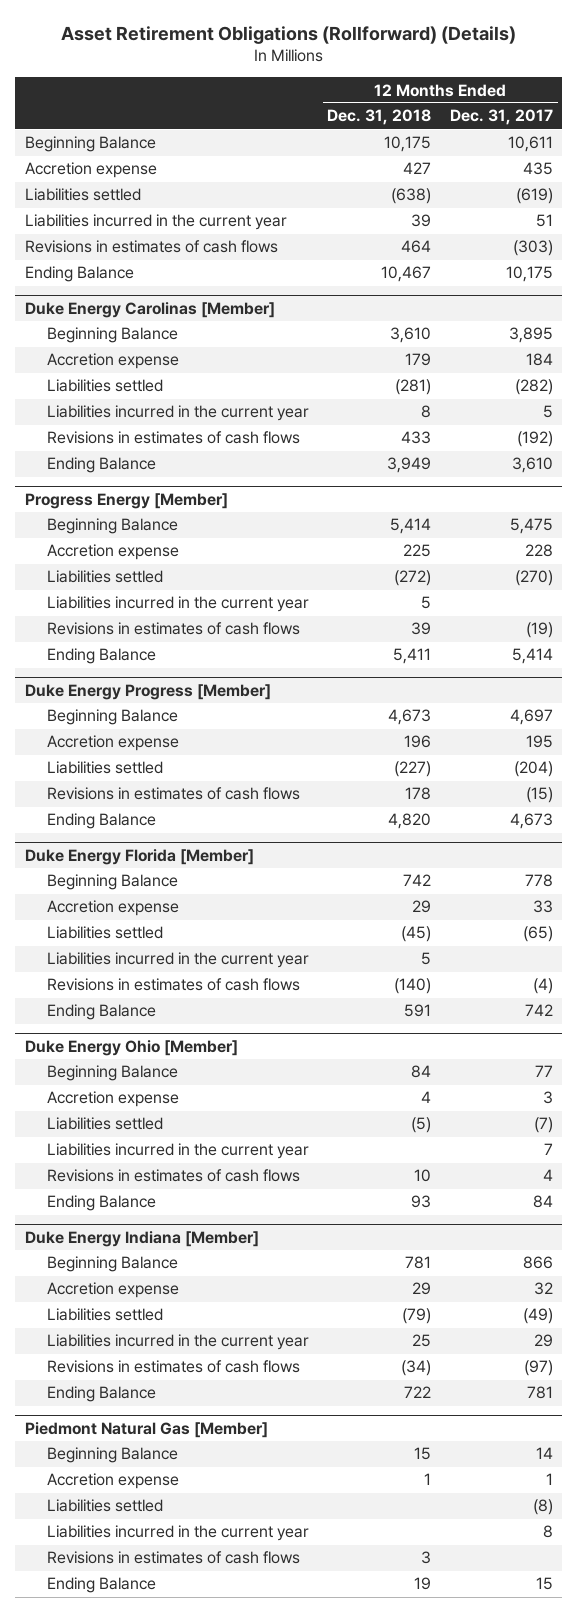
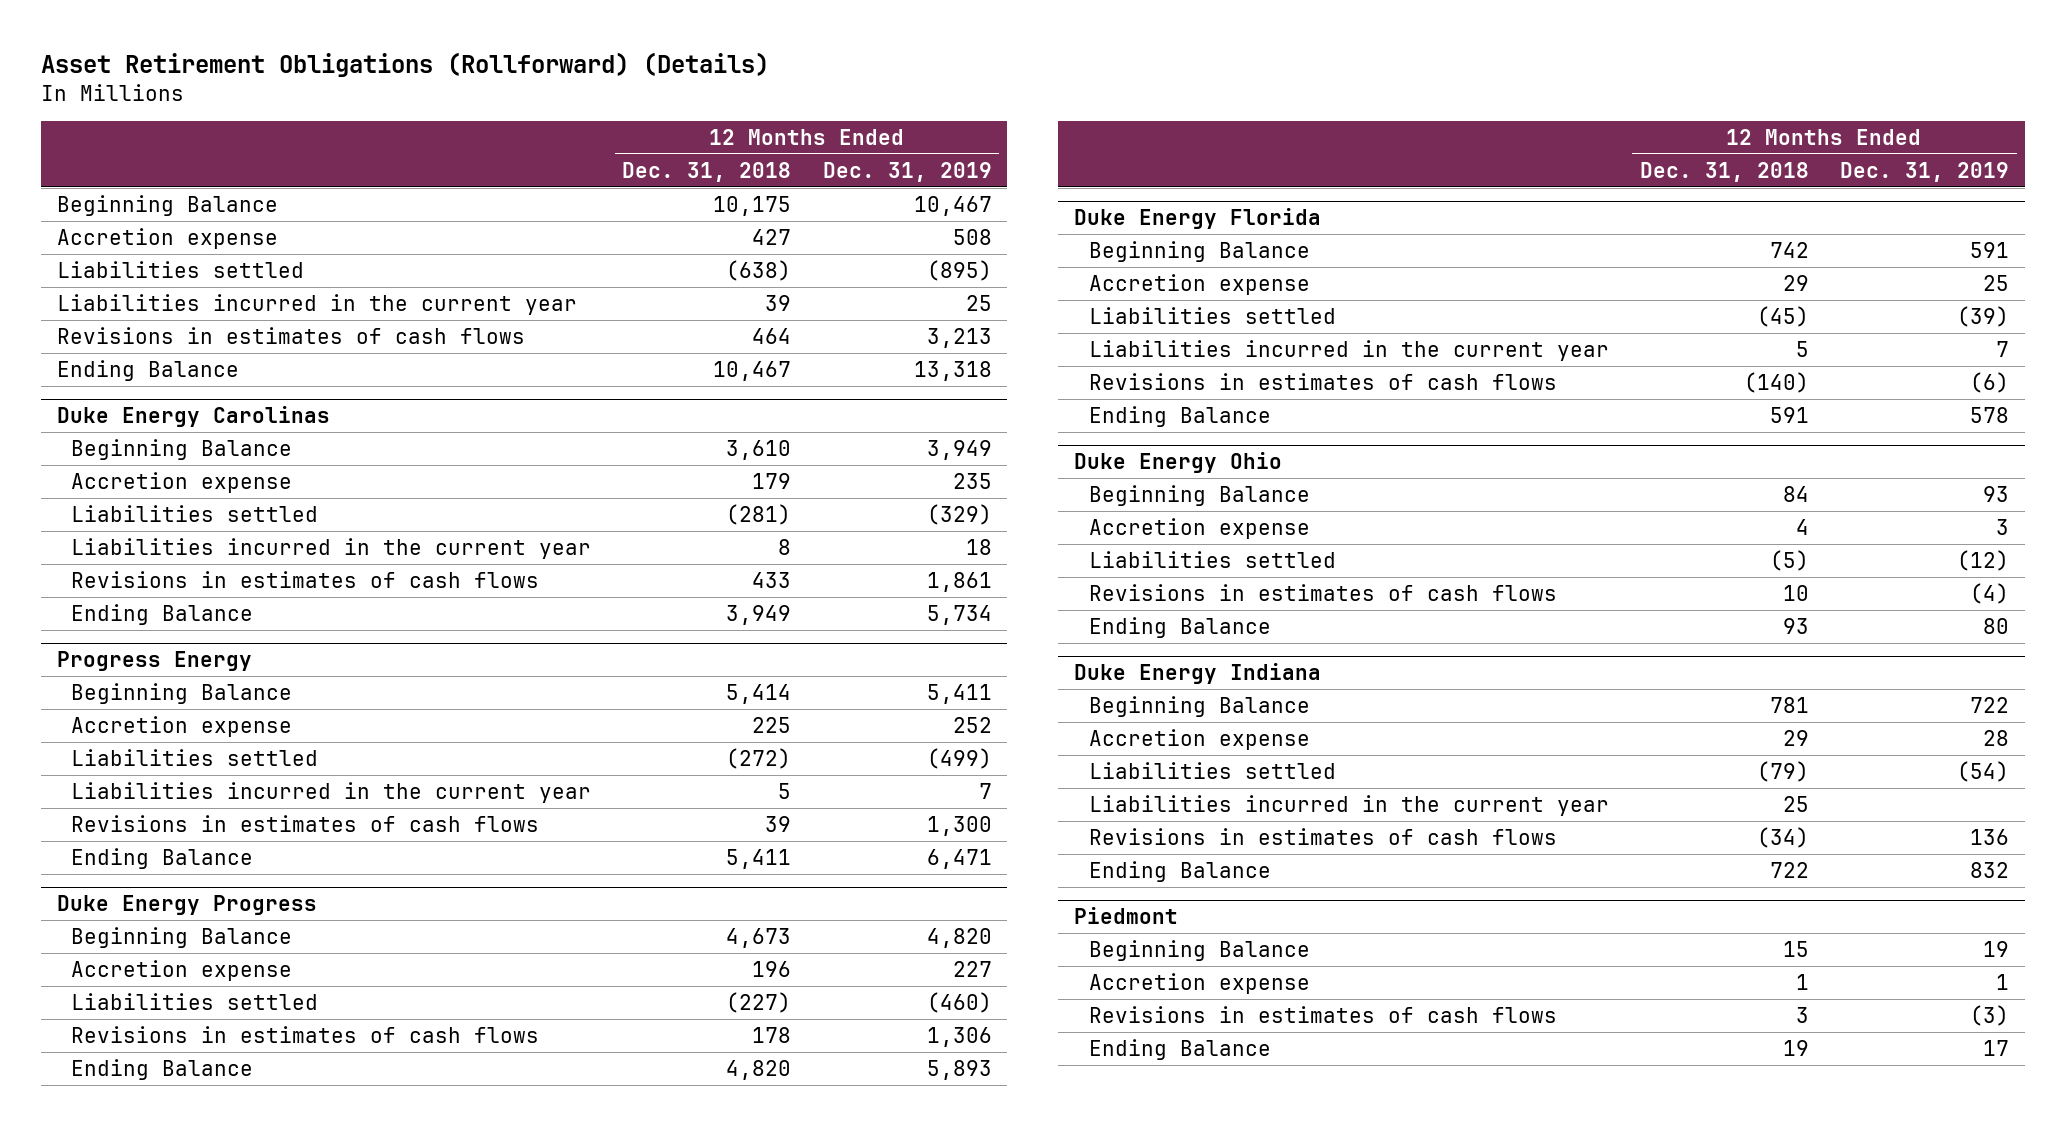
- | 12 Months Ended Dec. 31, 2018 | 12 Months Ended Dec. 31, 2017
+ | 12 Months Ended Dec. 31, 2018 | 12 Months Ended Dec. 31, 2019
- Duke Energy Carolinas [Member]
+ Duke Energy Carolinas
- Progress Energy [Member]
+ Progress Energy
- Duke Energy Progress [Member]
+ Duke Energy Progress
- Duke Energy Florida [Member]
+ Duke Energy Florida
- Duke Energy Ohio [Member]
+ Duke Energy Ohio
- Liabilities incurred in the current year | | 7
- Duke Energy Indiana [Member]
+ Duke Energy Indiana
- Piedmont Natural Gas [Member]
+ Piedmont
- Liabilities settled | | (8)
- Liabilities incurred in the current year | | 8

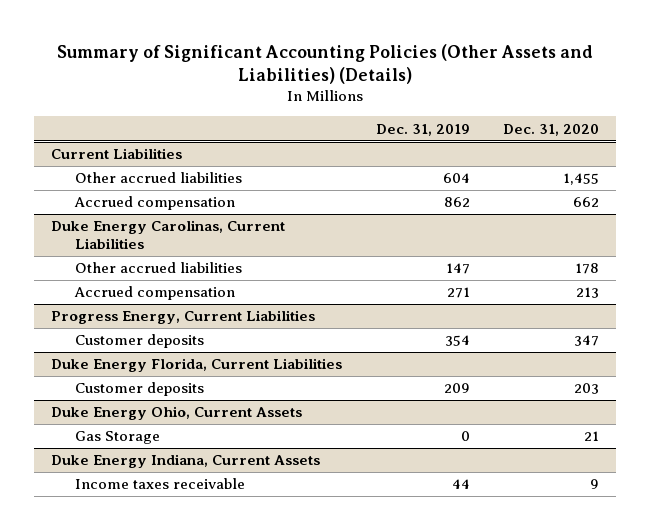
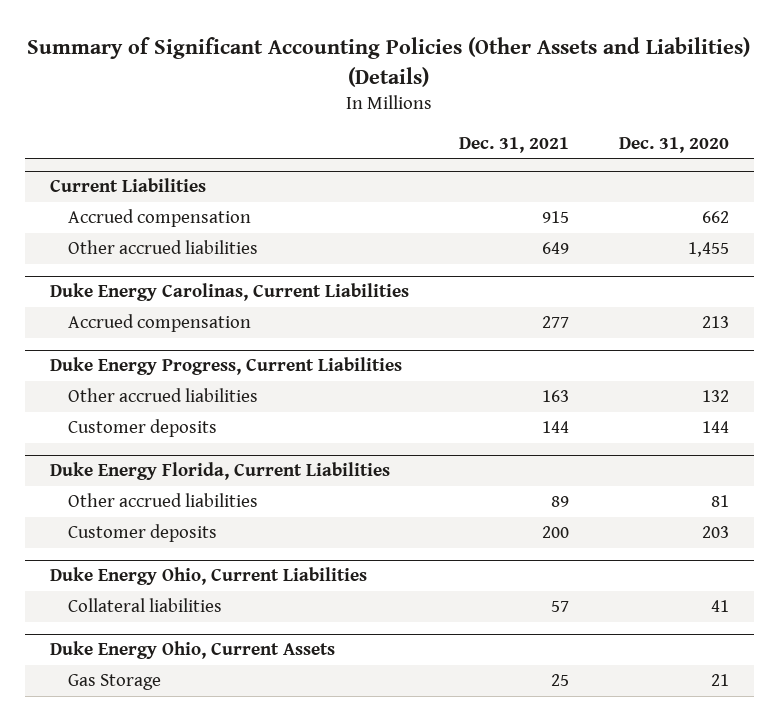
- | Dec. 31, 2019 | Dec. 31, 2020
+ | Dec. 31, 2021 | Dec. 31, 2020
@ Current Liabilities
moved down: Other accrued liabilities | 649 | 1,455
@ Duke Energy Carolinas, Current Liabilities
- Other accrued liabilities | 147 | 178
- Progress Energy, Current Liabilities
- Customer deposits | 354 | 347
+ Duke Energy Progress, Current Liabilities
+ Other accrued liabilities | 163 | 132
+ Customer deposits | 144 | 144
@ Duke Energy Florida, Current Liabilities
+ Other accrued liabilities | 89 | 81
+ Duke Energy Ohio, Current Liabilities
+ Collateral liabilities | 57 | 41
- Duke Energy Indiana, Current Assets
- Income taxes receivable | 44 | 9

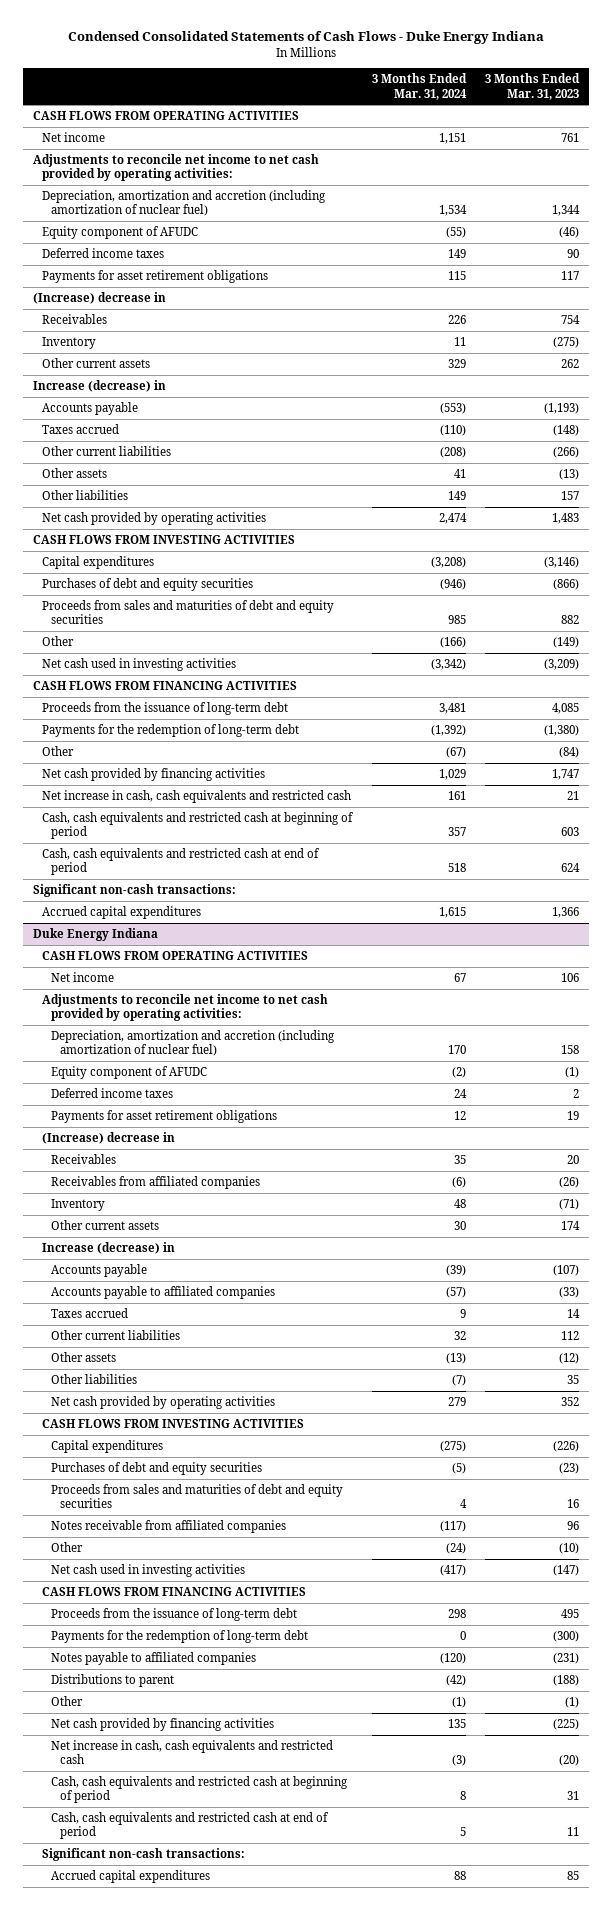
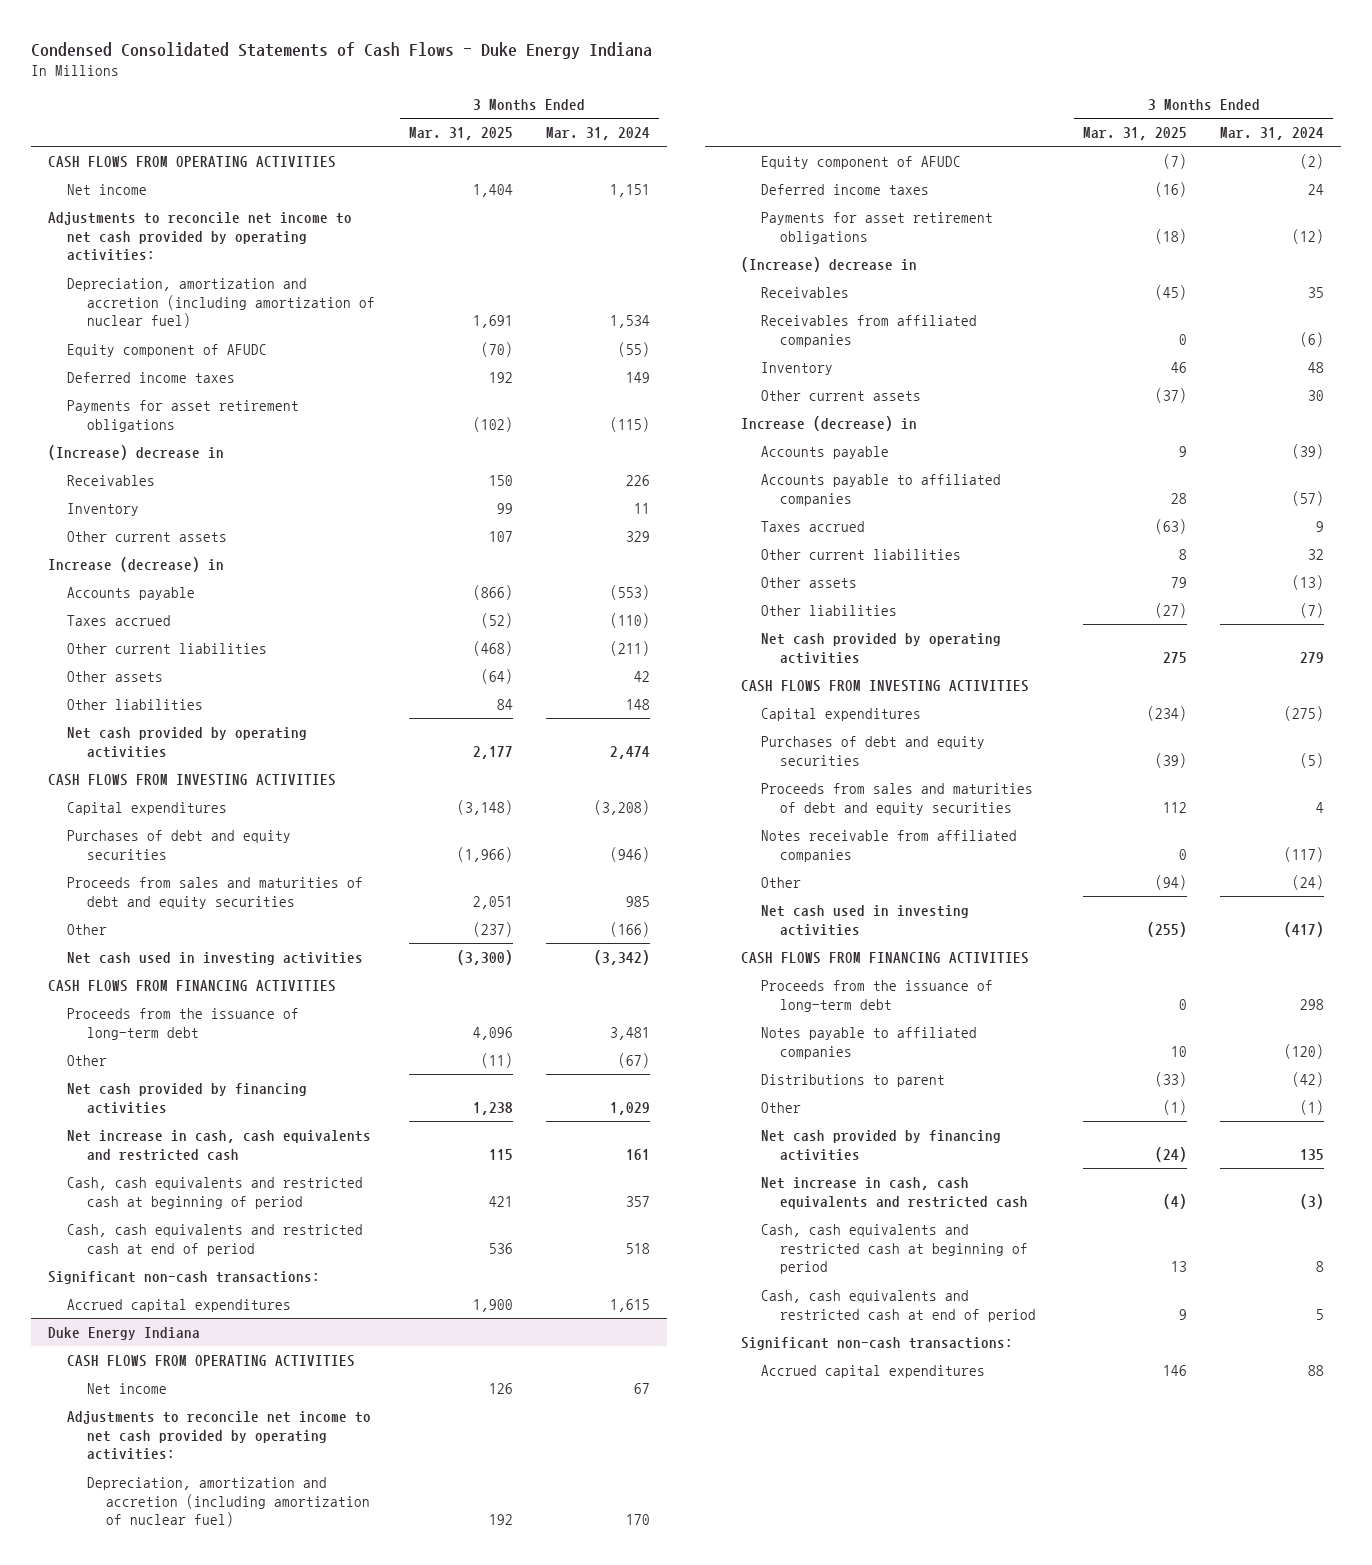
- | 3 Months Ended Mar. 31, 2024 | 3 Months Ended Mar. 31, 2023
+ | 3 Months Ended Mar. 31, 2025 | 3 Months Ended Mar. 31, 2024
- Payments for asset retirement obligations | 115 | 117
+ Payments for asset retirement obligations | (102) | (115)
- Other current liabilities | (208) | (266)
- Other assets | 41 | (13)
- Other liabilities | 149 | 157
+ Other current liabilities | (468) | (211)
+ Other assets | (64) | 42
+ Other liabilities | 84 | 148
- Payments for the redemption of long-term debt | (1,392) | (1,380)
@ Duke Energy Indiana
- Payments for asset retirement obligations | 12 | 19
+ Payments for asset retirement obligations | (18) | (12)
- Payments for the redemption of long-term debt | 0 | (300)

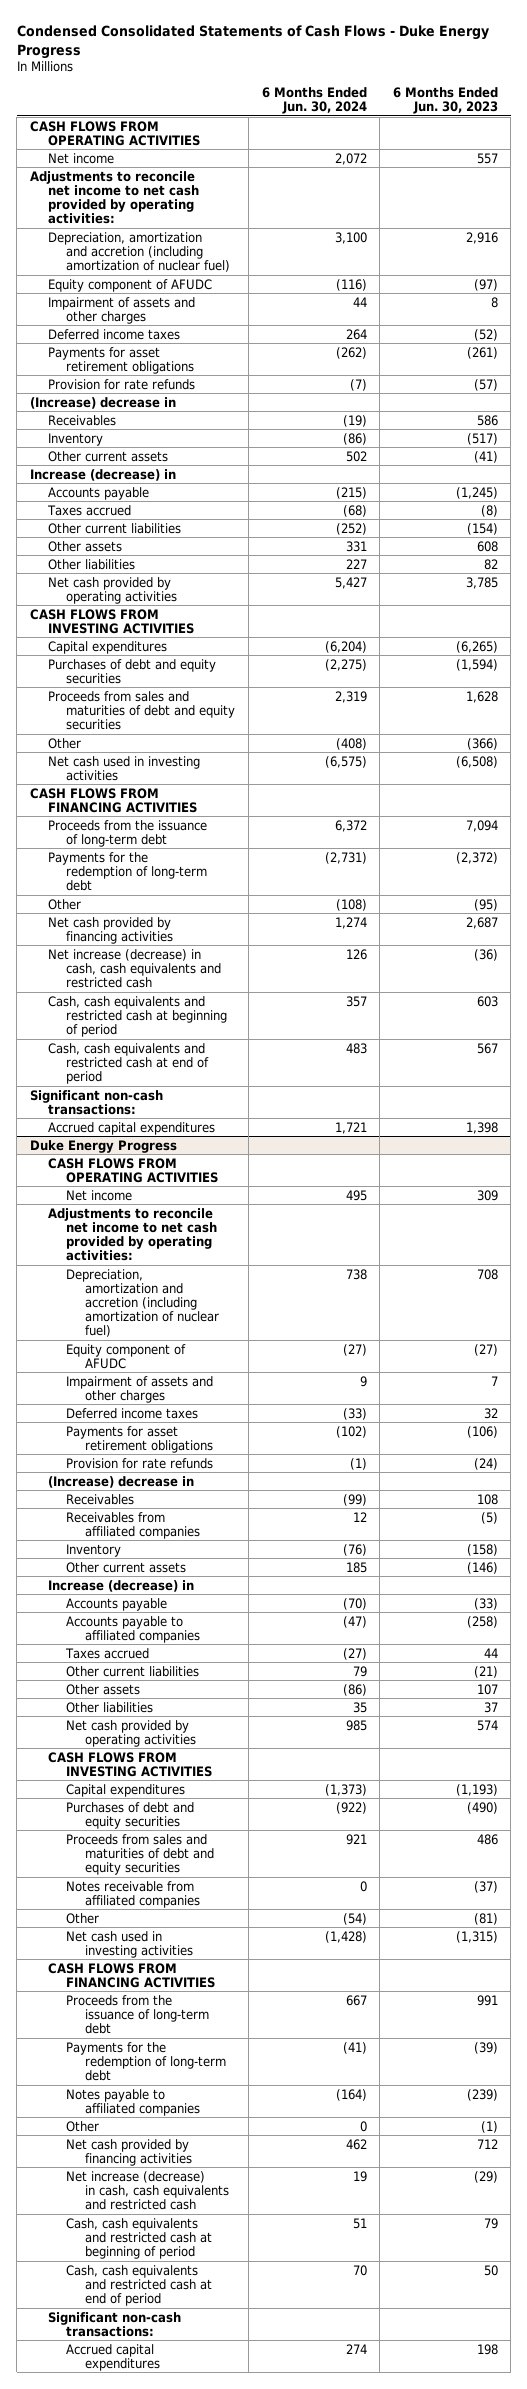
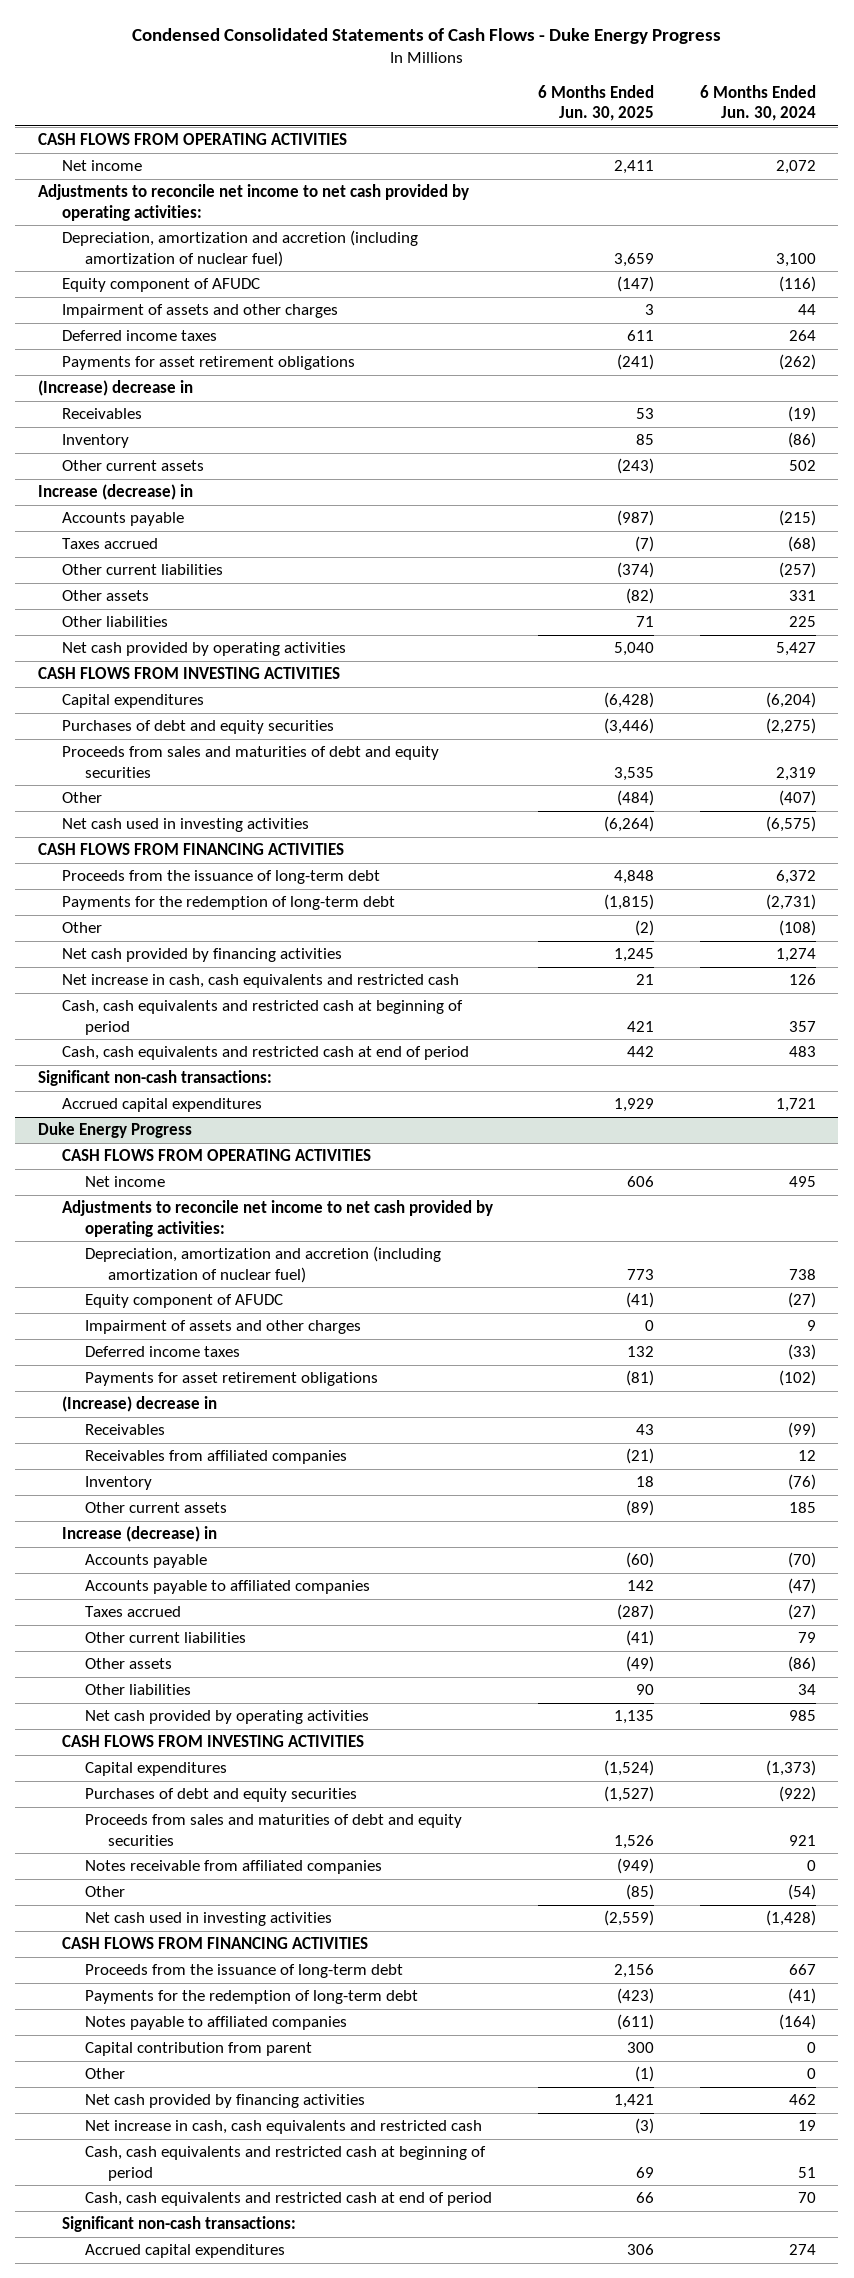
- | 6 Months Ended Jun. 30, 2024 | 6 Months Ended Jun. 30, 2023
+ | 6 Months Ended Jun. 30, 2025 | 6 Months Ended Jun. 30, 2024
- Provision for rate refunds | (7) | (57)
- Other current liabilities | (252) | (154)
+ Other current liabilities | (374) | (257)
- Other liabilities | 227 | 82
+ Other liabilities | 71 | 225
- Other | (408) | (366)
+ Other | (484) | (407)
- Net increase (decrease) in cash, cash equivalents and restricted cash | 126 | (36)
+ Net increase in cash, cash equivalents and restricted cash | 21 | 126
@ Duke Energy Progress
- Provision for rate refunds | (1) | (24)
- Other liabilities | 35 | 37
+ Other liabilities | 90 | 34
+ Capital contribution from parent | 300 | 0
- Net increase (decrease) in cash, cash equivalents and restricted cash | 19 | (29)
+ Net increase in cash, cash equivalents and restricted cash | (3) | 19

